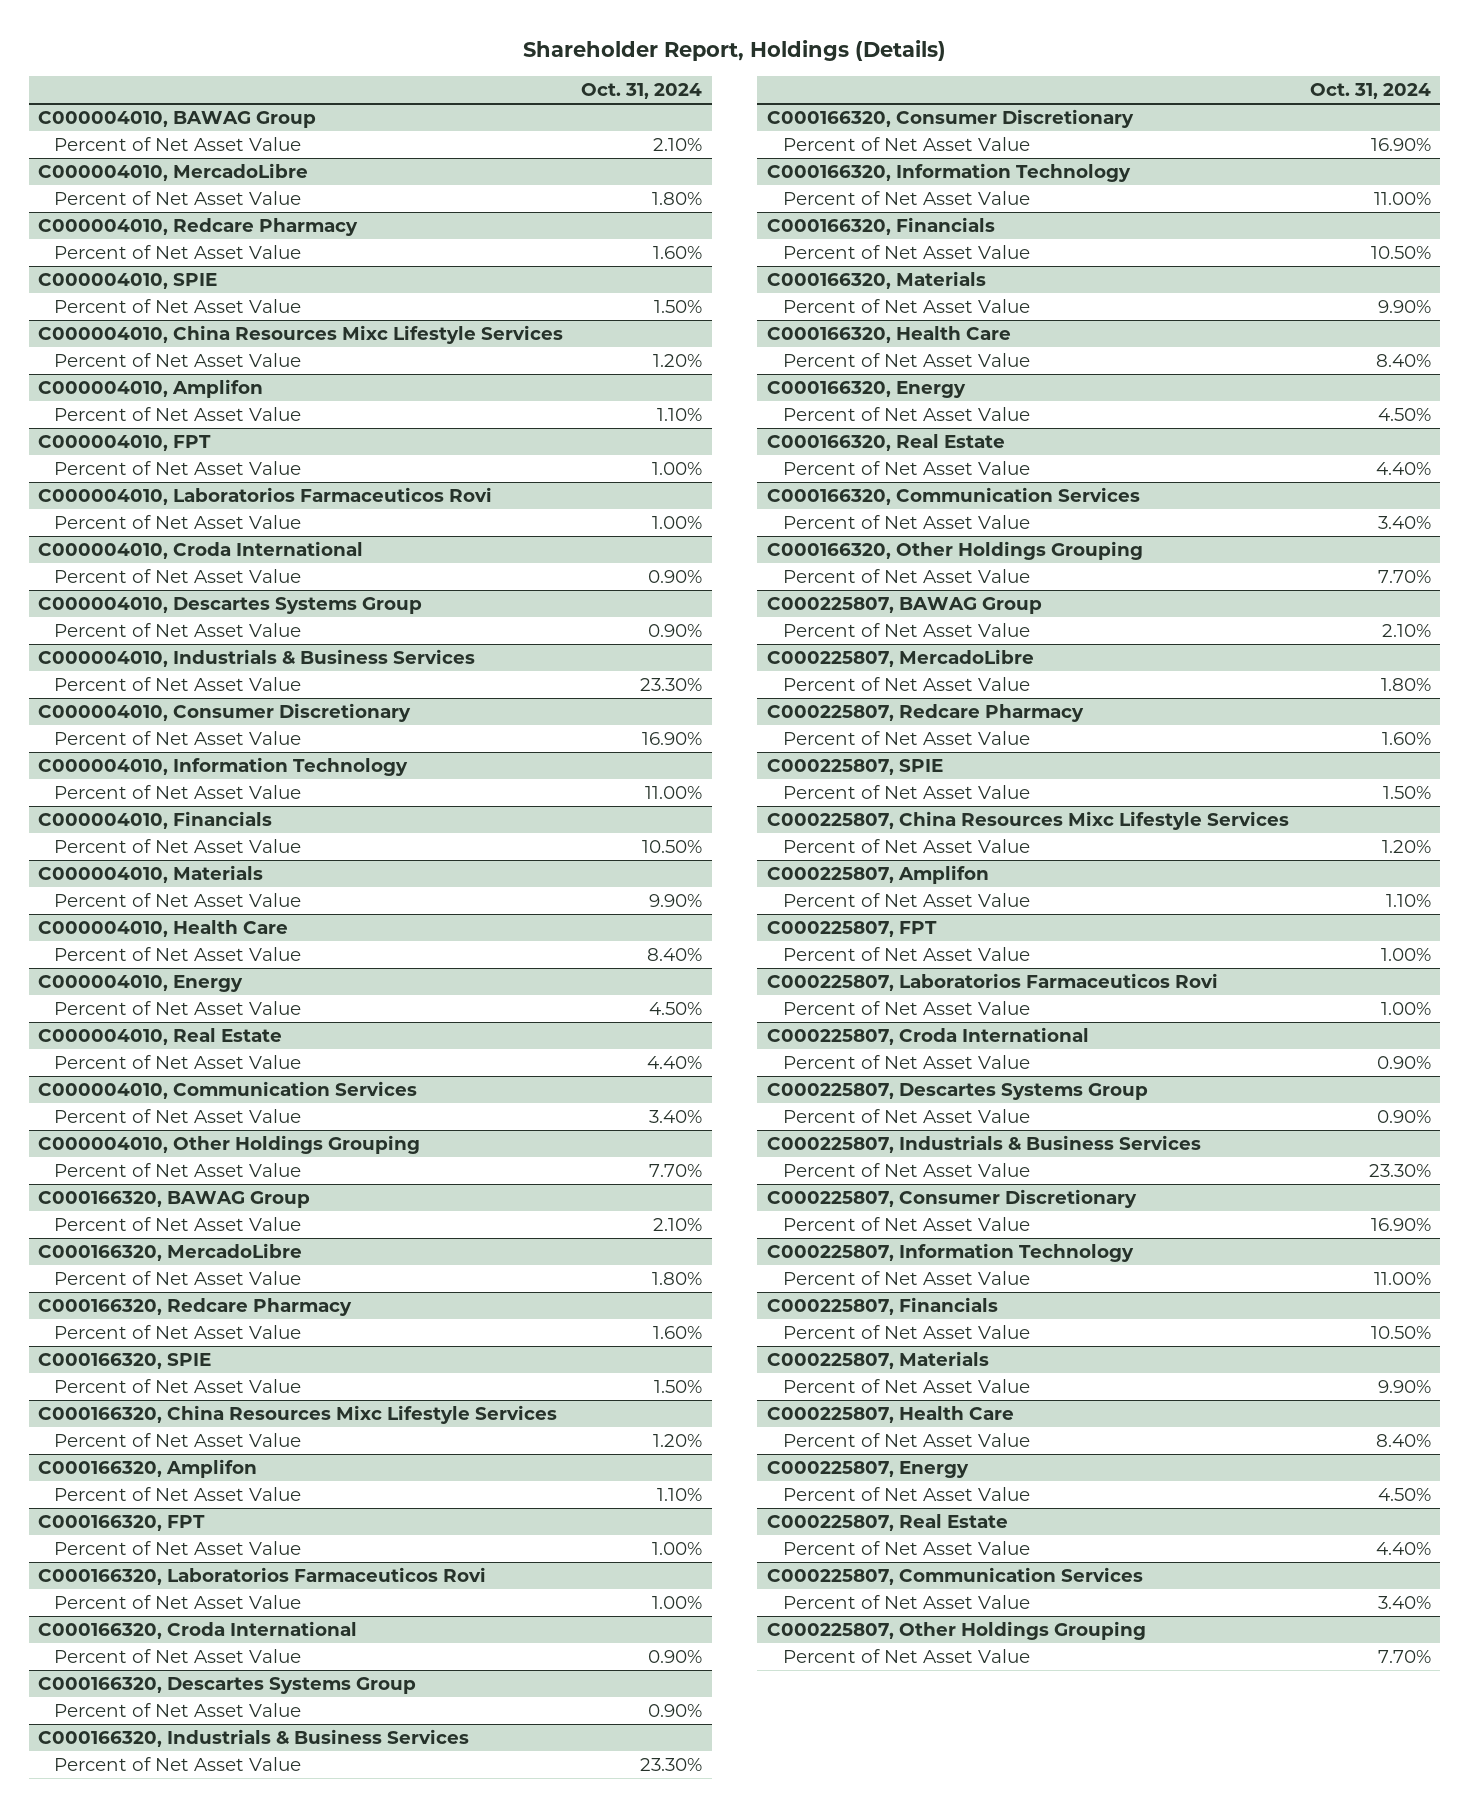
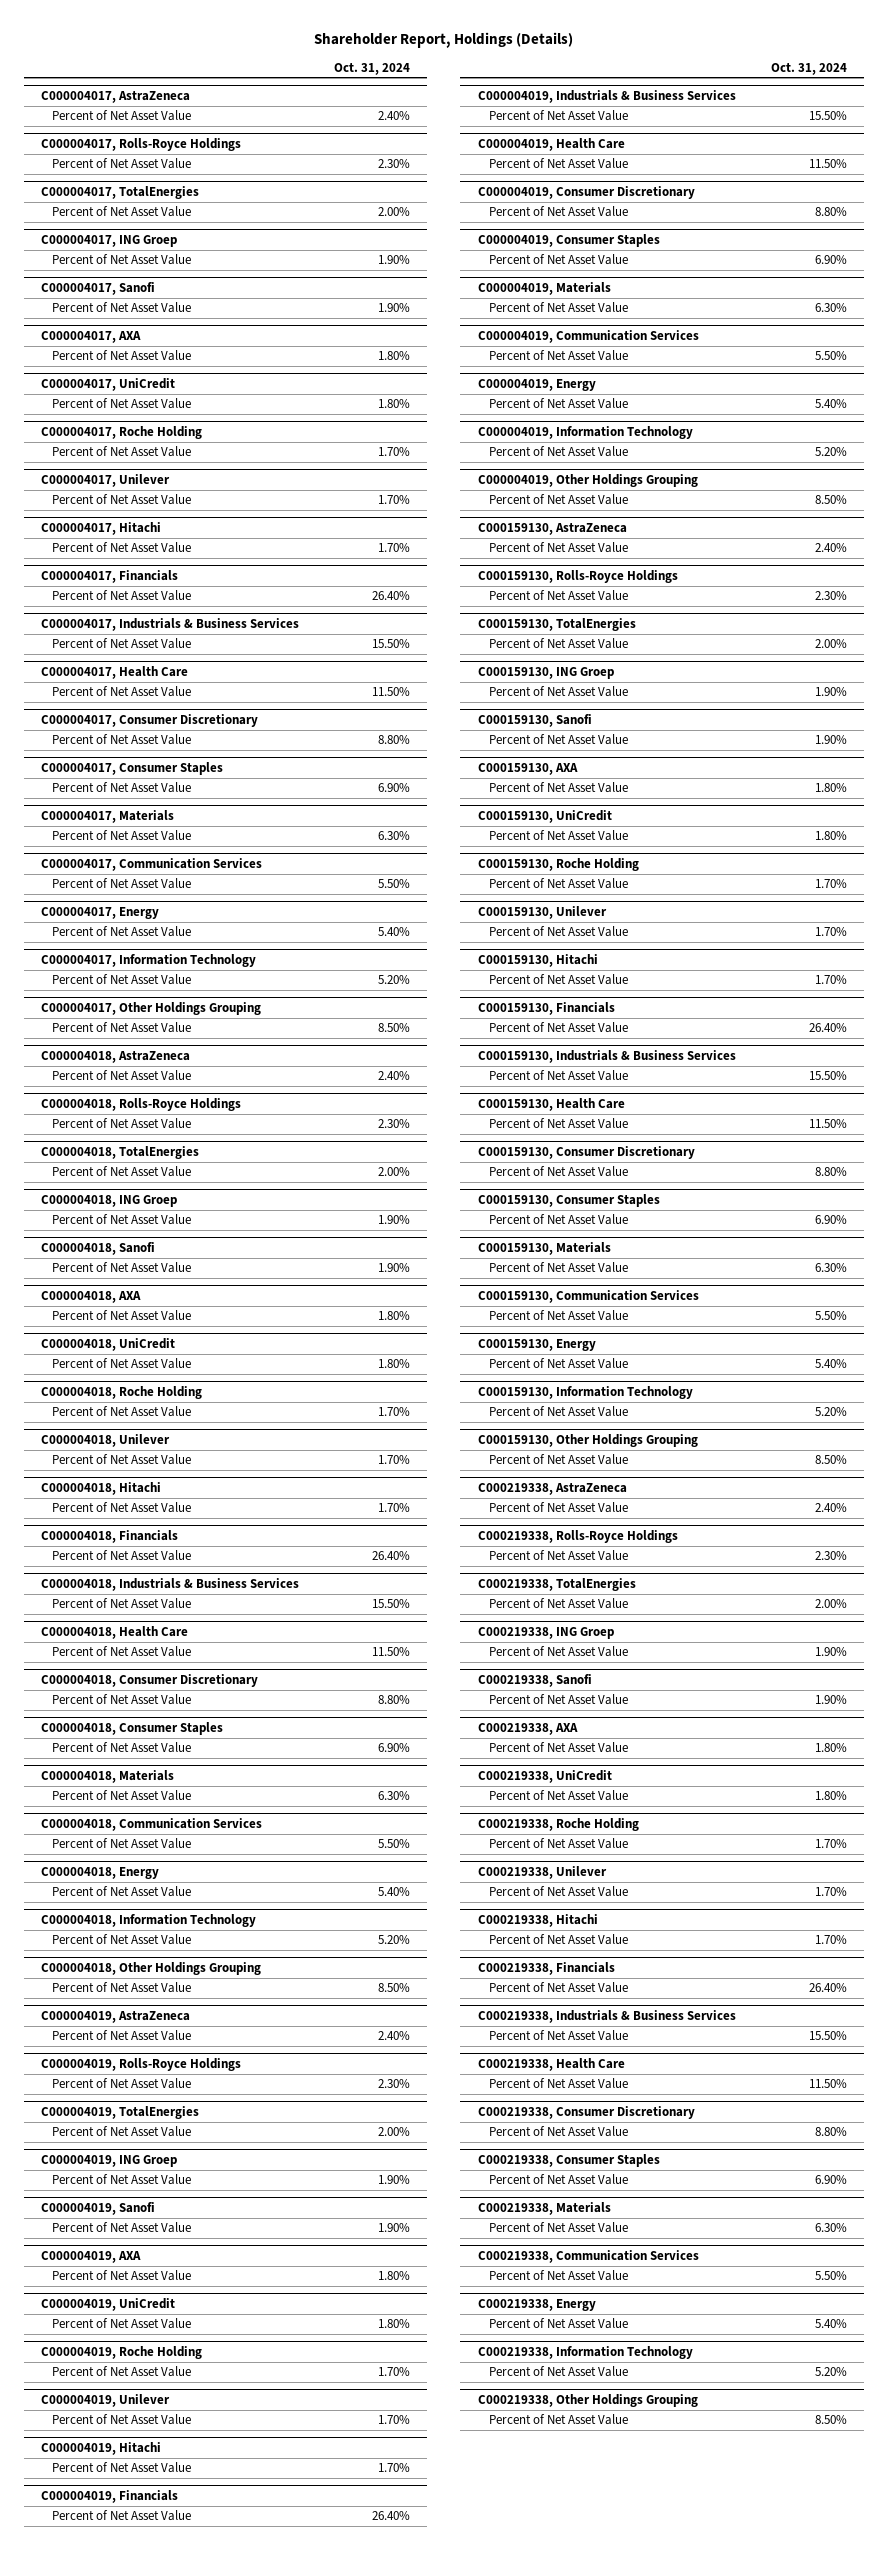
- C000004010, BAWAG Group
- Percent of Net Asset Value | 2.10%
- C000004010, MercadoLibre
+ C000004017, AstraZeneca
+ Percent of Net Asset Value | 2.40%
+ C000004017, Rolls-Royce Holdings
+ Percent of Net Asset Value | 2.30%
+ C000004017, TotalEnergies
+ Percent of Net Asset Value | 2.00%
+ C000004017, ING Groep
+ Percent of Net Asset Value | 1.90%
+ C000004017, Sanofi
+ Percent of Net Asset Value | 1.90%
+ C000004017, AXA
- C000004010, Redcare Pharmacy
- Percent of Net Asset Value | 1.60%
- C000004010, SPIE
- Percent of Net Asset Value | 1.50%
- C000004010, China Resources Mixc Lifestyle Services
- Percent of Net Asset Value | 1.20%
- C000004010, Amplifon
- Percent of Net Asset Value | 1.10%
- C000004010, FPT
- Percent of Net Asset Value | 1.00%
- C000004010, Laboratorios Farmaceuticos Rovi
- Percent of Net Asset Value | 1.00%
- C000004010, Croda International
- Percent of Net Asset Value | 0.90%
- C000004010, Descartes Systems Group
- Percent of Net Asset Value | 0.90%
- C000004010, Industrials & Business Services
- Percent of Net Asset Value | 23.30%
- C000004010, Consumer Discretionary
- Percent of Net Asset Value | 16.90%
- C000004010, Information Technology
- Percent of Net Asset Value | 11.00%
- C000004010, Financials
- Percent of Net Asset Value | 10.50%
- C000004010, Materials
- Percent of Net Asset Value | 9.90%
- C000004010, Health Care
- Percent of Net Asset Value | 8.40%
- C000004010, Energy
- Percent of Net Asset Value | 4.50%
- C000004010, Real Estate
- Percent of Net Asset Value | 4.40%
- C000004010, Communication Services
- Percent of Net Asset Value | 3.40%
- C000004010, Other Holdings Grouping
- Percent of Net Asset Value | 7.70%
- C000166320, BAWAG Group
- Percent of Net Asset Value | 2.10%
- C000166320, MercadoLibre
+ C000004017, UniCredit
- C000166320, Redcare Pharmacy
- Percent of Net Asset Value | 1.60%
- C000166320, SPIE
- Percent of Net Asset Value | 1.50%
- C000166320, China Resources Mixc Lifestyle Services
- Percent of Net Asset Value | 1.20%
- C000166320, Amplifon
- Percent of Net Asset Value | 1.10%
- C000166320, FPT
- Percent of Net Asset Value | 1.00%
- C000166320, Laboratorios Farmaceuticos Rovi
- Percent of Net Asset Value | 1.00%
- C000166320, Croda International
- Percent of Net Asset Value | 0.90%
- C000166320, Descartes Systems Group
- Percent of Net Asset Value | 0.90%
- C000166320, Industrials & Business Services
- Percent of Net Asset Value | 23.30%
- C000166320, Consumer Discretionary
- Percent of Net Asset Value | 16.90%
- C000166320, Information Technology
- Percent of Net Asset Value | 11.00%
- C000166320, Financials
- Percent of Net Asset Value | 10.50%
- C000166320, Materials
- Percent of Net Asset Value | 9.90%
- C000166320, Health Care
- Percent of Net Asset Value | 8.40%
- C000166320, Energy
- Percent of Net Asset Value | 4.50%
- C000166320, Real Estate
- Percent of Net Asset Value | 4.40%
- C000166320, Communication Services
- Percent of Net Asset Value | 3.40%
- C000166320, Other Holdings Grouping
- Percent of Net Asset Value | 7.70%
- C000225807, BAWAG Group
- Percent of Net Asset Value | 2.10%
- C000225807, MercadoLibre
+ C000004017, Roche Holding
+ Percent of Net Asset Value | 1.70%
+ C000004017, Unilever
+ Percent of Net Asset Value | 1.70%
+ C000004017, Hitachi
+ Percent of Net Asset Value | 1.70%
+ C000004017, Financials
+ Percent of Net Asset Value | 26.40%
+ C000004017, Industrials & Business Services
+ Percent of Net Asset Value | 15.50%
+ C000004017, Health Care
+ Percent of Net Asset Value | 11.50%
+ C000004017, Consumer Discretionary
+ Percent of Net Asset Value | 8.80%
+ C000004017, Consumer Staples
+ Percent of Net Asset Value | 6.90%
+ C000004017, Materials
+ Percent of Net Asset Value | 6.30%
+ C000004017, Communication Services
+ Percent of Net Asset Value | 5.50%
+ C000004017, Energy
+ Percent of Net Asset Value | 5.40%
+ C000004017, Information Technology
+ Percent of Net Asset Value | 5.20%
+ C000004017, Other Holdings Grouping
+ Percent of Net Asset Value | 8.50%
+ C000004018, AstraZeneca
+ Percent of Net Asset Value | 2.40%
+ C000004018, Rolls-Royce Holdings
+ Percent of Net Asset Value | 2.30%
+ C000004018, TotalEnergies
+ Percent of Net Asset Value | 2.00%
+ C000004018, ING Groep
+ Percent of Net Asset Value | 1.90%
+ C000004018, Sanofi
+ Percent of Net Asset Value | 1.90%
+ C000004018, AXA
- C000225807, Redcare Pharmacy
- Percent of Net Asset Value | 1.60%
- C000225807, SPIE
- Percent of Net Asset Value | 1.50%
- C000225807, China Resources Mixc Lifestyle Services
- Percent of Net Asset Value | 1.20%
- C000225807, Amplifon
- Percent of Net Asset Value | 1.10%
- C000225807, FPT
- Percent of Net Asset Value | 1.00%
- C000225807, Laboratorios Farmaceuticos Rovi
- Percent of Net Asset Value | 1.00%
- C000225807, Croda International
- Percent of Net Asset Value | 0.90%
- C000225807, Descartes Systems Group
- Percent of Net Asset Value | 0.90%
- C000225807, Industrials & Business Services
- Percent of Net Asset Value | 23.30%
- C000225807, Consumer Discretionary
- Percent of Net Asset Value | 16.90%
- C000225807, Information Technology
- Percent of Net Asset Value | 11.00%
- C000225807, Financials
- Percent of Net Asset Value | 10.50%
- C000225807, Materials
- Percent of Net Asset Value | 9.90%
- C000225807, Health Care
- Percent of Net Asset Value | 8.40%
- C000225807, Energy
- Percent of Net Asset Value | 4.50%
- C000225807, Real Estate
- Percent of Net Asset Value | 4.40%
- C000225807, Communication Services
- Percent of Net Asset Value | 3.40%
- C000225807, Other Holdings Grouping
- Percent of Net Asset Value | 7.70%
+ C000004018, UniCredit
+ Percent of Net Asset Value | 1.80%
+ C000004018, Roche Holding
+ Percent of Net Asset Value | 1.70%
+ C000004018, Unilever
+ Percent of Net Asset Value | 1.70%
+ C000004018, Hitachi
+ Percent of Net Asset Value | 1.70%
+ C000004018, Financials
+ Percent of Net Asset Value | 26.40%
+ C000004018, Industrials & Business Services
+ Percent of Net Asset Value | 15.50%
+ C000004018, Health Care
+ Percent of Net Asset Value | 11.50%
+ C000004018, Consumer Discretionary
+ Percent of Net Asset Value | 8.80%
+ C000004018, Consumer Staples
+ Percent of Net Asset Value | 6.90%
+ C000004018, Materials
+ Percent of Net Asset Value | 6.30%
+ C000004018, Communication Services
+ Percent of Net Asset Value | 5.50%
+ C000004018, Energy
+ Percent of Net Asset Value | 5.40%
+ C000004018, Information Technology
+ Percent of Net Asset Value | 5.20%
+ C000004018, Other Holdings Grouping
+ Percent of Net Asset Value | 8.50%
+ C000004019, AstraZeneca
+ Percent of Net Asset Value | 2.40%
+ C000004019, Rolls-Royce Holdings
+ Percent of Net Asset Value | 2.30%
+ C000004019, TotalEnergies
+ Percent of Net Asset Value | 2.00%
+ C000004019, ING Groep
+ Percent of Net Asset Value | 1.90%
+ C000004019, Sanofi
+ Percent of Net Asset Value | 1.90%
+ C000004019, AXA
+ Percent of Net Asset Value | 1.80%
+ C000004019, UniCredit
+ Percent of Net Asset Value | 1.80%
+ C000004019, Roche Holding
+ Percent of Net Asset Value | 1.70%
+ C000004019, Unilever
+ Percent of Net Asset Value | 1.70%
+ C000004019, Hitachi
+ Percent of Net Asset Value | 1.70%
+ C000004019, Financials
+ Percent of Net Asset Value | 26.40%
+ C000004019, Industrials & Business Services
+ Percent of Net Asset Value | 15.50%
+ C000004019, Health Care
+ Percent of Net Asset Value | 11.50%
+ C000004019, Consumer Discretionary
+ Percent of Net Asset Value | 8.80%
+ C000004019, Consumer Staples
+ Percent of Net Asset Value | 6.90%
+ C000004019, Materials
+ Percent of Net Asset Value | 6.30%
+ C000004019, Communication Services
+ Percent of Net Asset Value | 5.50%
+ C000004019, Energy
+ Percent of Net Asset Value | 5.40%
+ C000004019, Information Technology
+ Percent of Net Asset Value | 5.20%
+ C000004019, Other Holdings Grouping
+ Percent of Net Asset Value | 8.50%
+ C000159130, AstraZeneca
+ Percent of Net Asset Value | 2.40%
+ C000159130, Rolls-Royce Holdings
+ Percent of Net Asset Value | 2.30%
+ C000159130, TotalEnergies
+ Percent of Net Asset Value | 2.00%
+ C000159130, ING Groep
+ Percent of Net Asset Value | 1.90%
+ C000159130, Sanofi
+ Percent of Net Asset Value | 1.90%
+ C000159130, AXA
+ Percent of Net Asset Value | 1.80%
+ C000159130, UniCredit
+ Percent of Net Asset Value | 1.80%
+ C000159130, Roche Holding
+ Percent of Net Asset Value | 1.70%
+ C000159130, Unilever
+ Percent of Net Asset Value | 1.70%
+ C000159130, Hitachi
+ Percent of Net Asset Value | 1.70%
+ C000159130, Financials
+ Percent of Net Asset Value | 26.40%
+ C000159130, Industrials & Business Services
+ Percent of Net Asset Value | 15.50%
+ C000159130, Health Care
+ Percent of Net Asset Value | 11.50%
+ C000159130, Consumer Discretionary
+ Percent of Net Asset Value | 8.80%
+ C000159130, Consumer Staples
+ Percent of Net Asset Value | 6.90%
+ C000159130, Materials
+ Percent of Net Asset Value | 6.30%
+ C000159130, Communication Services
+ Percent of Net Asset Value | 5.50%
+ C000159130, Energy
+ Percent of Net Asset Value | 5.40%
+ C000159130, Information Technology
+ Percent of Net Asset Value | 5.20%
+ C000159130, Other Holdings Grouping
+ Percent of Net Asset Value | 8.50%
+ C000219338, AstraZeneca
+ Percent of Net Asset Value | 2.40%
+ C000219338, Rolls-Royce Holdings
+ Percent of Net Asset Value | 2.30%
+ C000219338, TotalEnergies
+ Percent of Net Asset Value | 2.00%
+ C000219338, ING Groep
+ Percent of Net Asset Value | 1.90%
+ C000219338, Sanofi
+ Percent of Net Asset Value | 1.90%
+ C000219338, AXA
+ Percent of Net Asset Value | 1.80%
+ C000219338, UniCredit
+ Percent of Net Asset Value | 1.80%
+ C000219338, Roche Holding
+ Percent of Net Asset Value | 1.70%
+ C000219338, Unilever
+ Percent of Net Asset Value | 1.70%
+ C000219338, Hitachi
+ Percent of Net Asset Value | 1.70%
+ C000219338, Financials
+ Percent of Net Asset Value | 26.40%
+ C000219338, Industrials & Business Services
+ Percent of Net Asset Value | 15.50%
+ C000219338, Health Care
+ Percent of Net Asset Value | 11.50%
+ C000219338, Consumer Discretionary
+ Percent of Net Asset Value | 8.80%
+ C000219338, Consumer Staples
+ Percent of Net Asset Value | 6.90%
+ C000219338, Materials
+ Percent of Net Asset Value | 6.30%
+ C000219338, Communication Services
+ Percent of Net Asset Value | 5.50%
+ C000219338, Energy
+ Percent of Net Asset Value | 5.40%
+ C000219338, Information Technology
+ Percent of Net Asset Value | 5.20%
+ C000219338, Other Holdings Grouping
+ Percent of Net Asset Value | 8.50%

